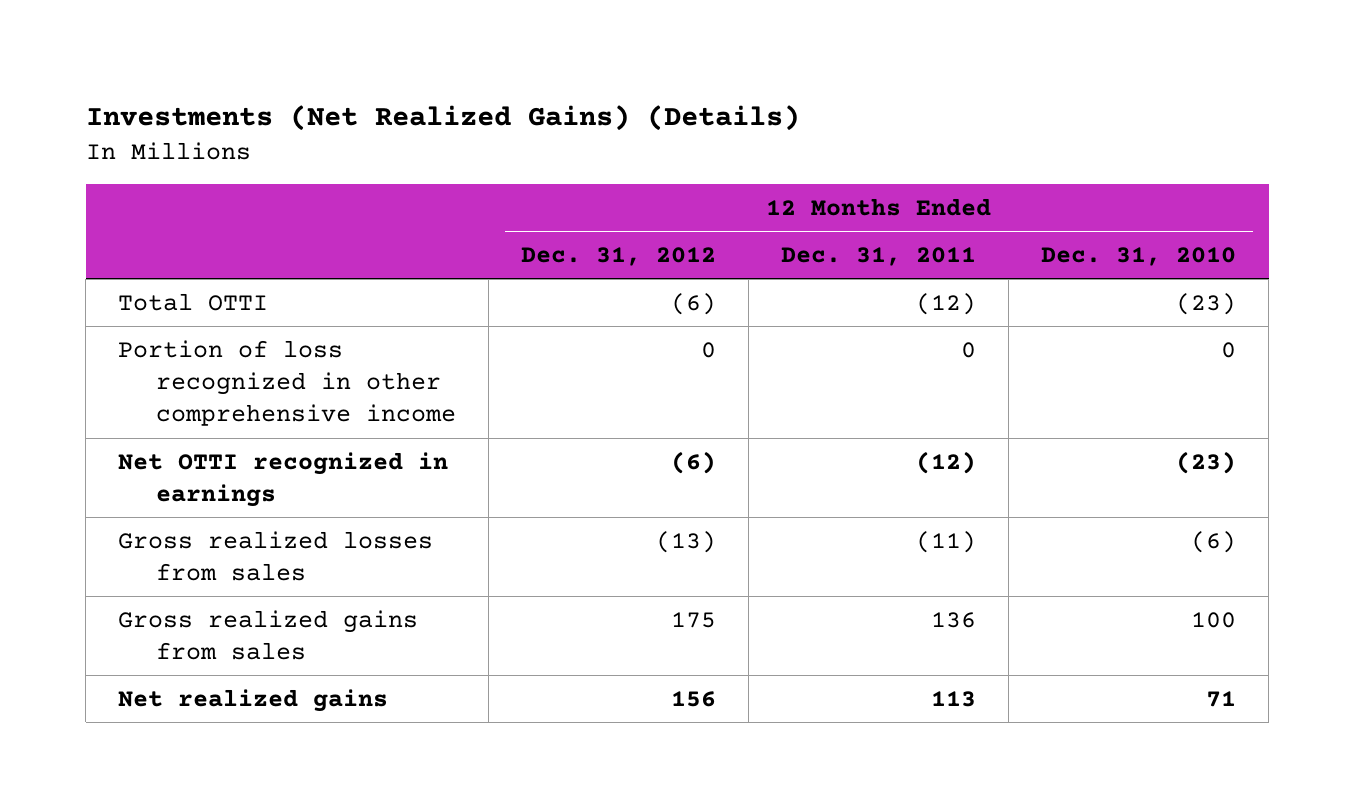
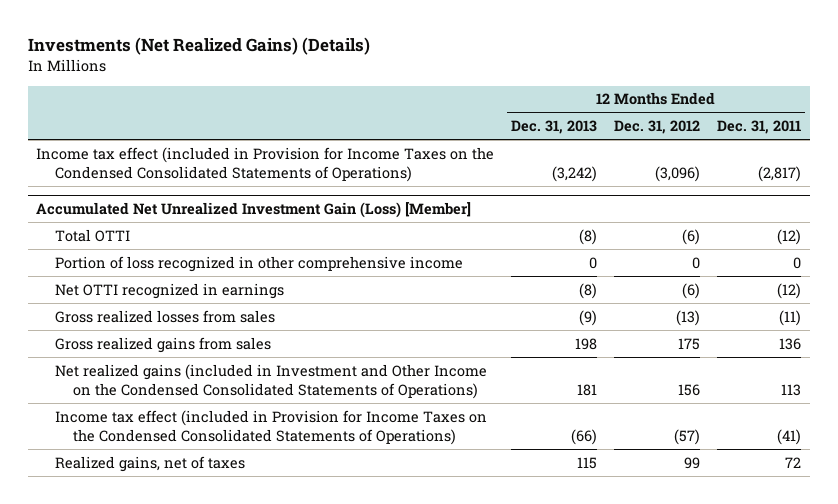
- | 12 Months Ended Dec. 31, 2012 | 12 Months Ended Dec. 31, 2011 | 12 Months Ended Dec. 31, 2010
+ | 12 Months Ended Dec. 31, 2013 | 12 Months Ended Dec. 31, 2012 | 12 Months Ended Dec. 31, 2011
+ Income tax effect (included in Provision for Income Taxes on the Condensed Consolidated Statements of Operations) | (3,242) | (3,096) | (2,817)
+ Accumulated Net Unrealized Investment Gain (Loss) [Member]
- Net realized gains | 156 | 113 | 71
+ Net realized gains (included in Investment and Other Income on the Condensed Consolidated Statements of Operations) | 181 | 156 | 113
+ Income tax effect (included in Provision for Income Taxes on the Condensed Consolidated Statements of Operations) | (66) | (57) | (41)
+ Realized gains, net of taxes | 115 | 99 | 72

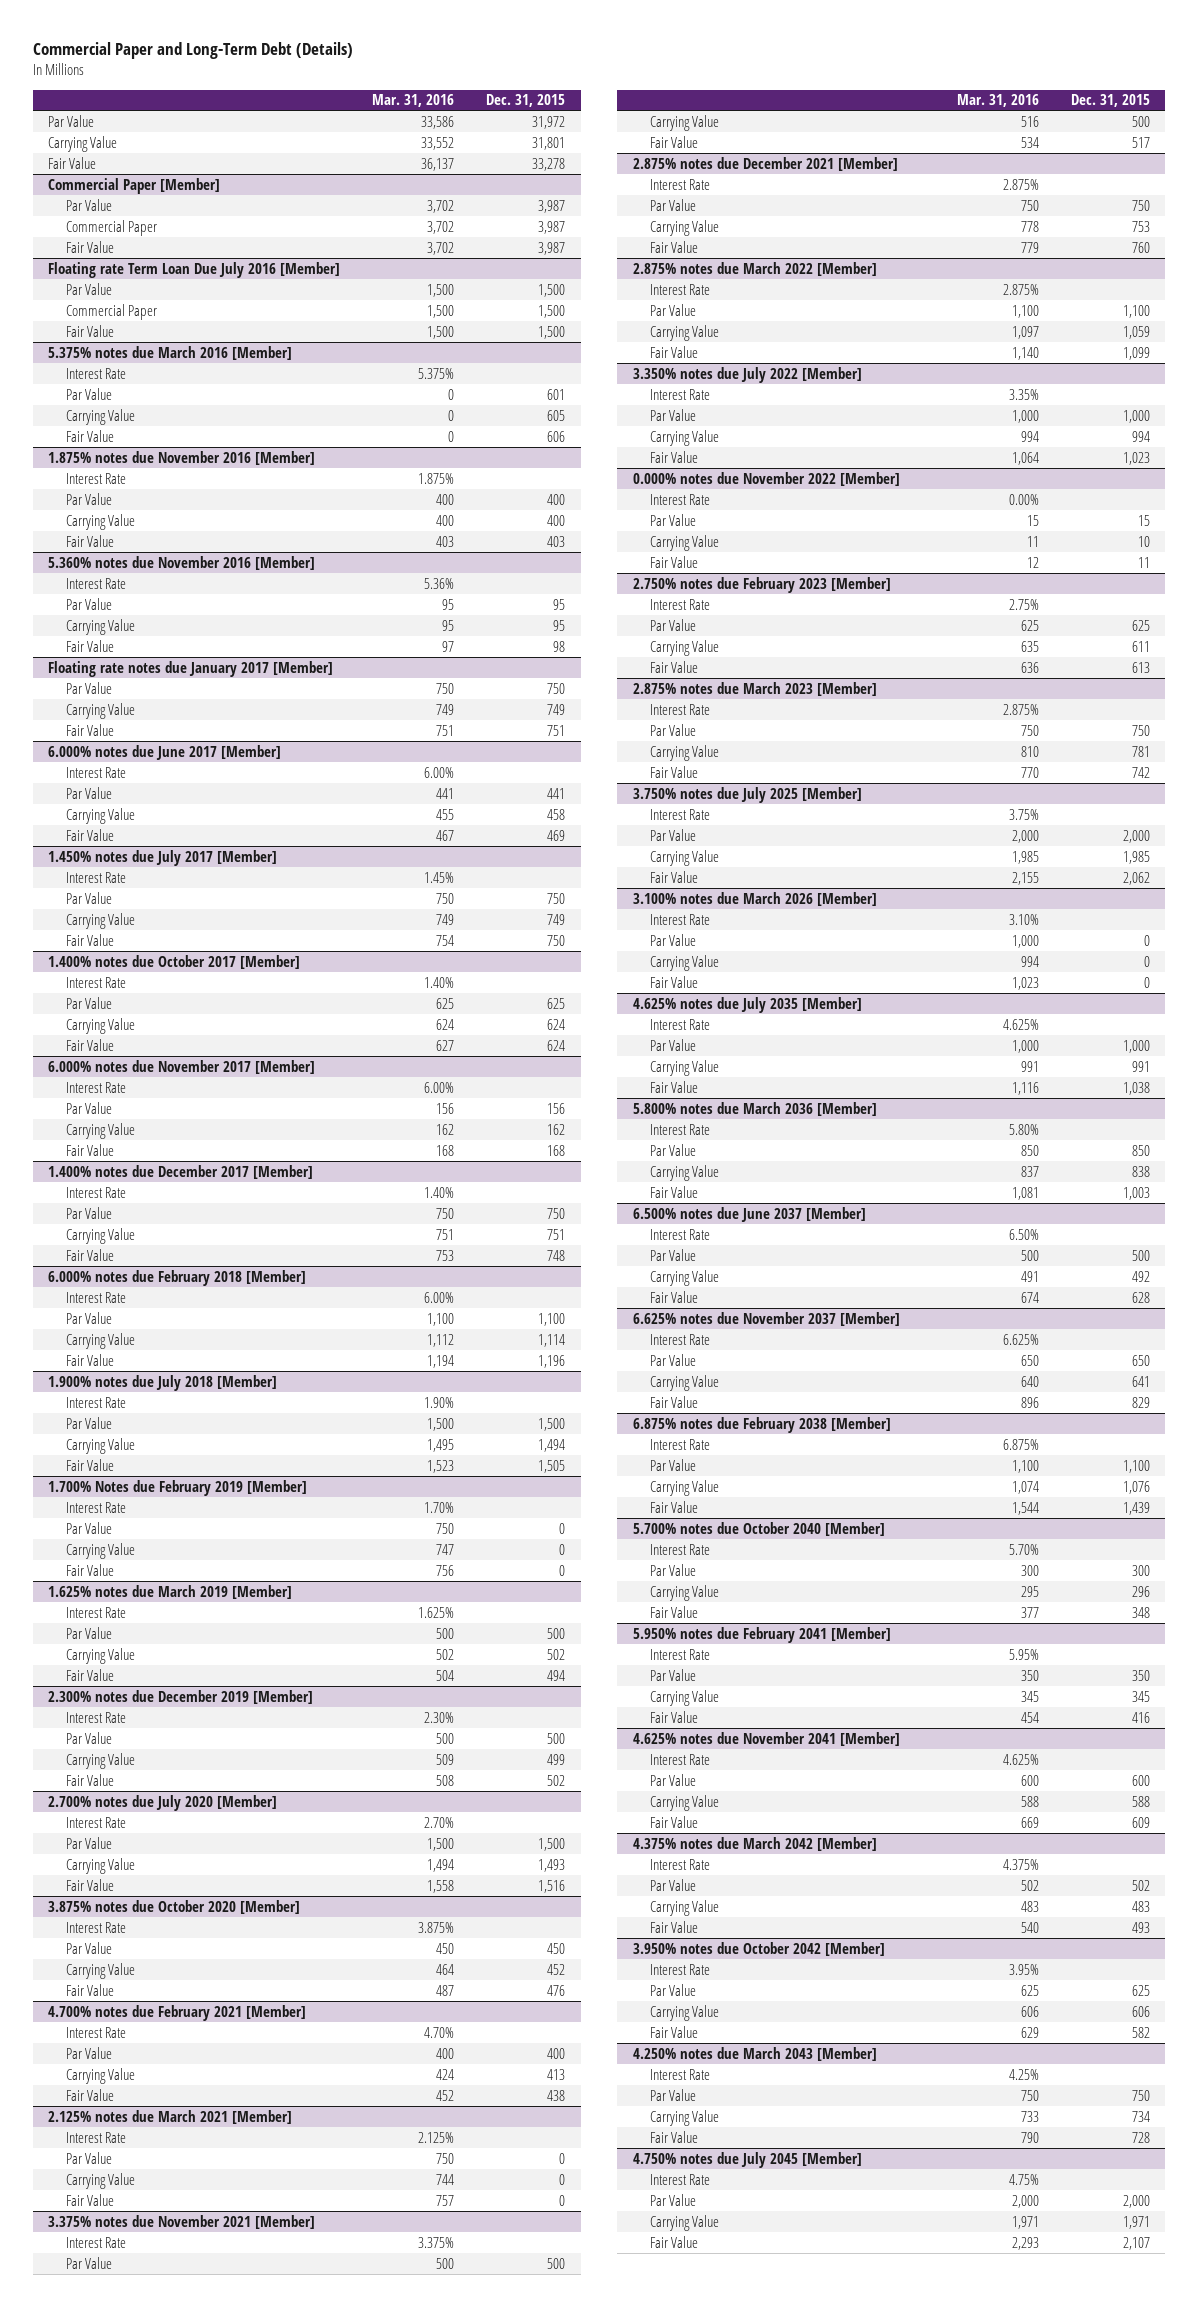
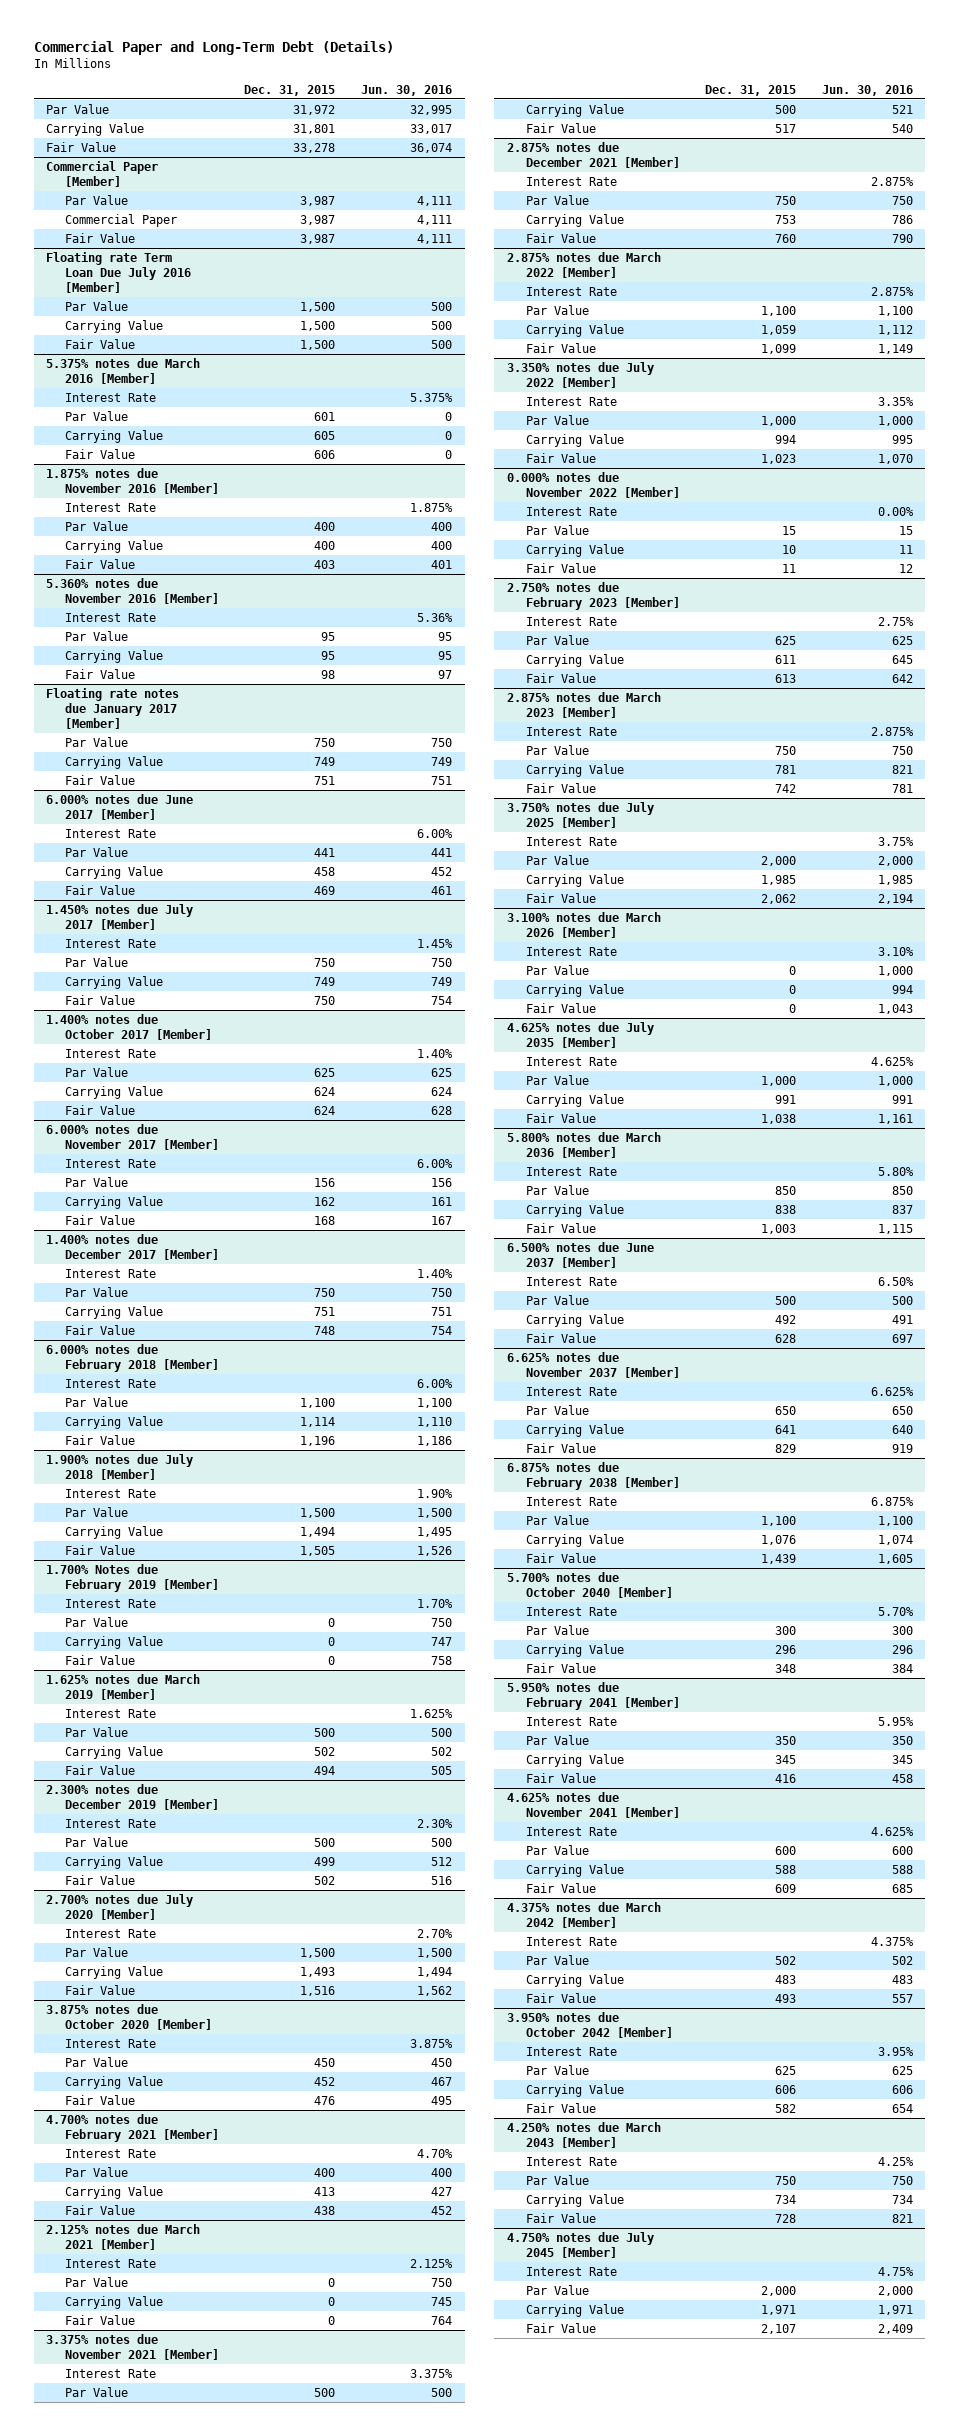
- | Mar. 31, 2016 | Dec. 31, 2015
+ | Dec. 31, 2015 | Jun. 30, 2016
@ Floating rate Term Loan Due July 2016 [Member]
- Commercial Paper | 1,500 | 1,500
+ Carrying Value | 1,500 | 500

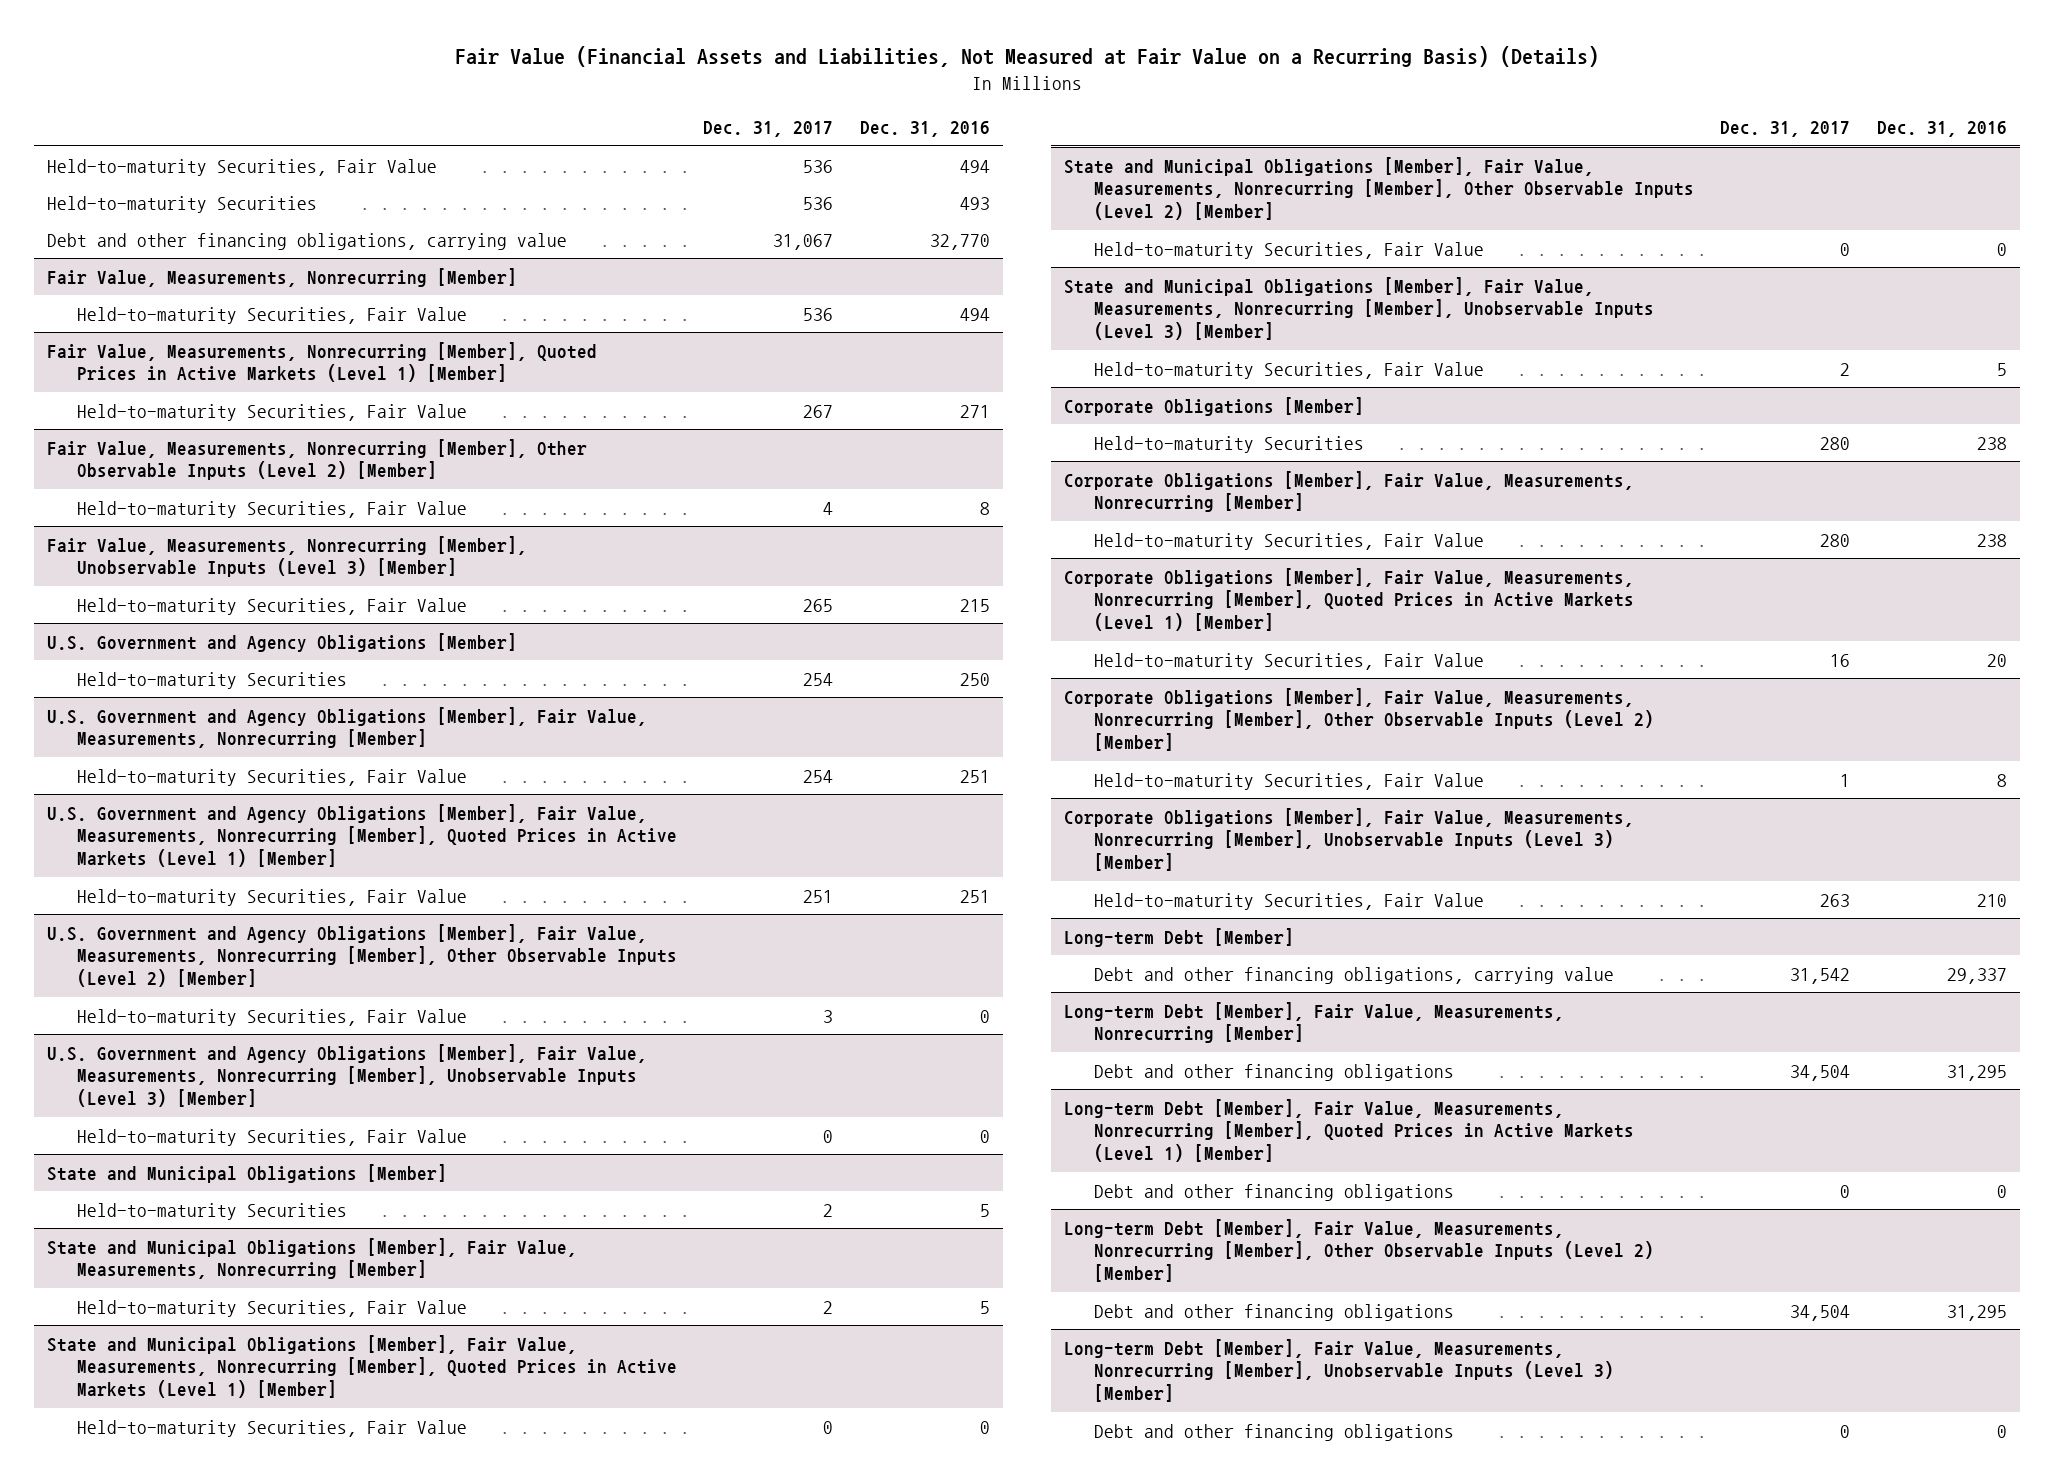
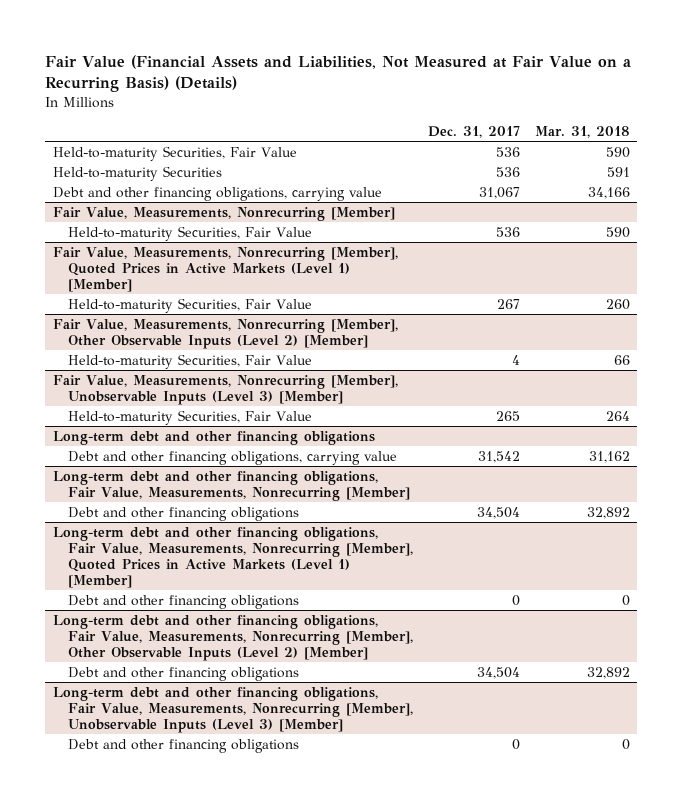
- | Dec. 31, 2017 | Dec. 31, 2016
+ | Dec. 31, 2017 | Mar. 31, 2018
- U.S. Government and Agency Obligations [Member]
- Held-to-maturity Securities | 254 | 250
- U.S. Government and Agency Obligations [Member], Fair Value, Measurements, Nonrecurring [Member]
- Held-to-maturity Securities, Fair Value | 254 | 251
- U.S. Government and Agency Obligations [Member], Fair Value, Measurements, Nonrecurring [Member], Quoted Prices in Active Markets (Level 1) [Member]
- Held-to-maturity Securities, Fair Value | 251 | 251
- U.S. Government and Agency Obligations [Member], Fair Value, Measurements, Nonrecurring [Member], Other Observable Inputs (Level 2) [Member]
- Held-to-maturity Securities, Fair Value | 3 | 0
- U.S. Government and Agency Obligations [Member], Fair Value, Measurements, Nonrecurring [Member], Unobservable Inputs (Level 3) [Member]
- Held-to-maturity Securities, Fair Value | 0 | 0
- State and Municipal Obligations [Member]
- Held-to-maturity Securities | 2 | 5
- State and Municipal Obligations [Member], Fair Value, Measurements, Nonrecurring [Member]
- Held-to-maturity Securities, Fair Value | 2 | 5
- State and Municipal Obligations [Member], Fair Value, Measurements, Nonrecurring [Member], Quoted Prices in Active Markets (Level 1) [Member]
- Held-to-maturity Securities, Fair Value | 0 | 0
- State and Municipal Obligations [Member], Fair Value, Measurements, Nonrecurring [Member], Other Observable Inputs (Level 2) [Member]
- Held-to-maturity Securities, Fair Value | 0 | 0
- State and Municipal Obligations [Member], Fair Value, Measurements, Nonrecurring [Member], Unobservable Inputs (Level 3) [Member]
- Held-to-maturity Securities, Fair Value | 2 | 5
- Corporate Obligations [Member]
- Held-to-maturity Securities | 280 | 238
- Corporate Obligations [Member], Fair Value, Measurements, Nonrecurring [Member]
- Held-to-maturity Securities, Fair Value | 280 | 238
- Corporate Obligations [Member], Fair Value, Measurements, Nonrecurring [Member], Quoted Prices in Active Markets (Level 1) [Member]
- Held-to-maturity Securities, Fair Value | 16 | 20
- Corporate Obligations [Member], Fair Value, Measurements, Nonrecurring [Member], Other Observable Inputs (Level 2) [Member]
- Held-to-maturity Securities, Fair Value | 1 | 8
- Corporate Obligations [Member], Fair Value, Measurements, Nonrecurring [Member], Unobservable Inputs (Level 3) [Member]
- Held-to-maturity Securities, Fair Value | 263 | 210
- Long-term Debt [Member]
+ Long-term debt and other financing obligations
- Long-term Debt [Member], Fair Value, Measurements, Nonrecurring [Member]
+ Long-term debt and other financing obligations, Fair Value, Measurements, Nonrecurring [Member]
- Long-term Debt [Member], Fair Value, Measurements, Nonrecurring [Member], Quoted Prices in Active Markets (Level 1) [Member]
+ Long-term debt and other financing obligations, Fair Value, Measurements, Nonrecurring [Member], Quoted Prices in Active Markets (Level 1) [Member]
- Long-term Debt [Member], Fair Value, Measurements, Nonrecurring [Member], Other Observable Inputs (Level 2) [Member]
+ Long-term debt and other financing obligations, Fair Value, Measurements, Nonrecurring [Member], Other Observable Inputs (Level 2) [Member]
- Long-term Debt [Member], Fair Value, Measurements, Nonrecurring [Member], Unobservable Inputs (Level 3) [Member]
+ Long-term debt and other financing obligations, Fair Value, Measurements, Nonrecurring [Member], Unobservable Inputs (Level 3) [Member]

